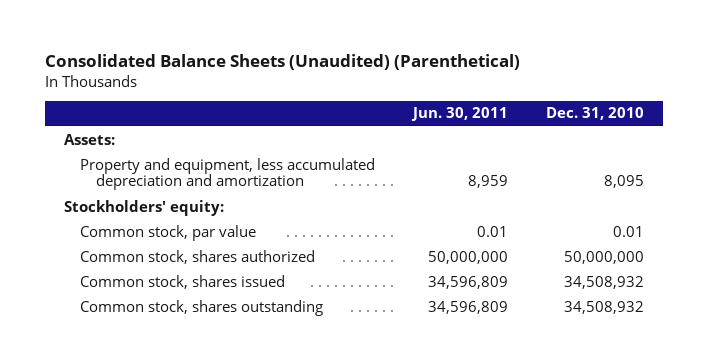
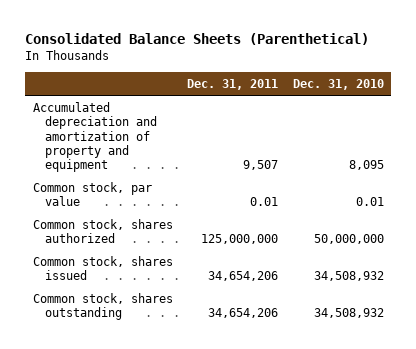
- Consolidated Balance Sheets (Unaudited) (Parenthetical)
+ Consolidated Balance Sheets (Parenthetical)
- | Jun. 30, 2011 | Dec. 31, 2010
+ | Dec. 31, 2011 | Dec. 31, 2010
- Assets:
- Property and equipment, less accumulated depreciation and amortization | 8,959 | 8,095
- Stockholders' equity:
+ Accumulated depreciation and amortization of property and equipment | 9,507 | 8,095

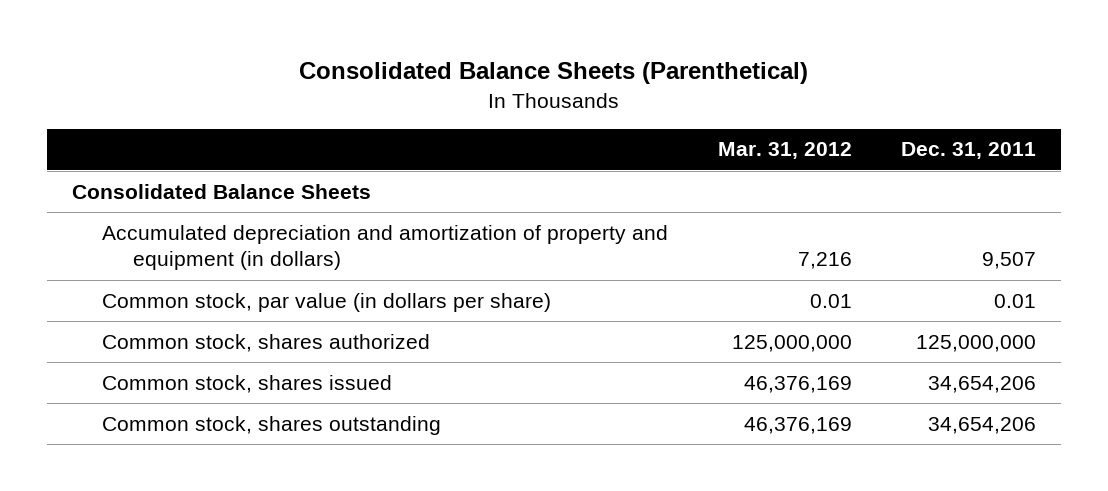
- | Dec. 31, 2011 | Dec. 31, 2010
+ | Mar. 31, 2012 | Dec. 31, 2011
- Accumulated depreciation and amortization of property and equipment | 9,507 | 8,095
- Common stock, par value | 0.01 | 0.01
+ Consolidated Balance Sheets
+ Accumulated depreciation and amortization of property and equipment (in dollars) | 7,216 | 9,507
+ Common stock, par value (in dollars per share) | 0.01 | 0.01

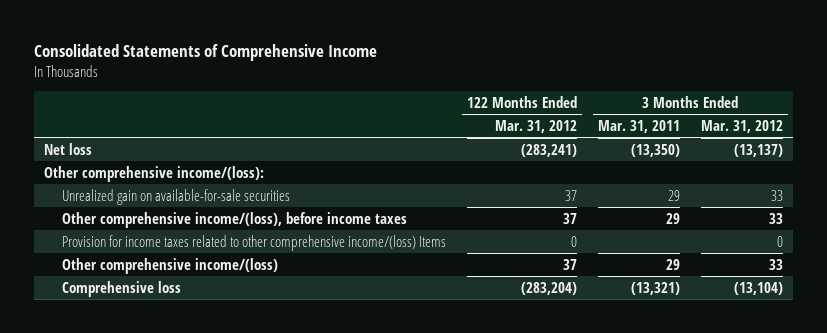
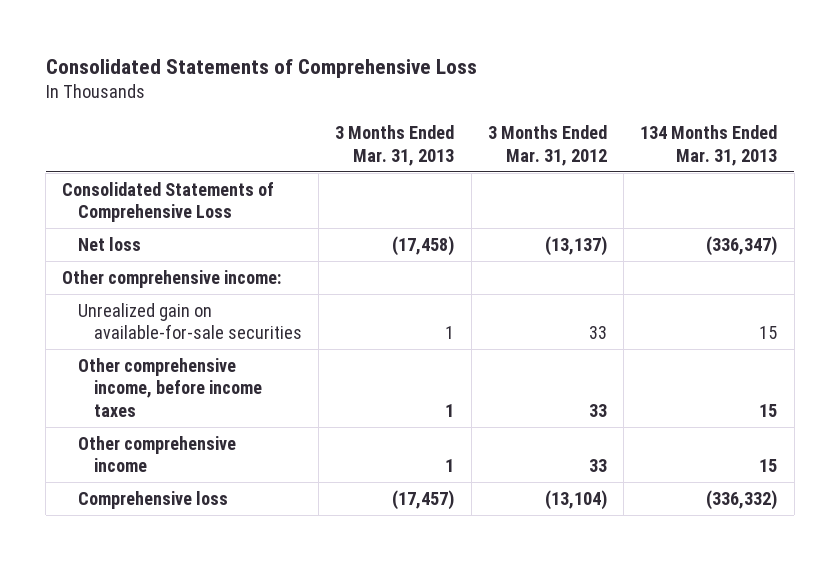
- Consolidated Statements of Comprehensive Income
+ Consolidated Statements of Comprehensive Loss
- | 122 Months Ended Mar. 31, 2012 | 3 Months Ended Mar. 31, 2011 | 3 Months Ended Mar. 31, 2012
+ | 3 Months Ended Mar. 31, 2013 | 3 Months Ended Mar. 31, 2012 | 134 Months Ended Mar. 31, 2013
+ Consolidated Statements of Comprehensive Loss
- Other comprehensive income/(loss):
+ Other comprehensive income:
- Other comprehensive income/(loss), before income taxes | 37 | 29 | 33
- Provision for income taxes related to other comprehensive income/(loss) Items | 0 | | 0
- Other comprehensive income/(loss) | 37 | 29 | 33
+ Other comprehensive income, before income taxes | 1 | 33 | 15
+ Other comprehensive income | 1 | 33 | 15

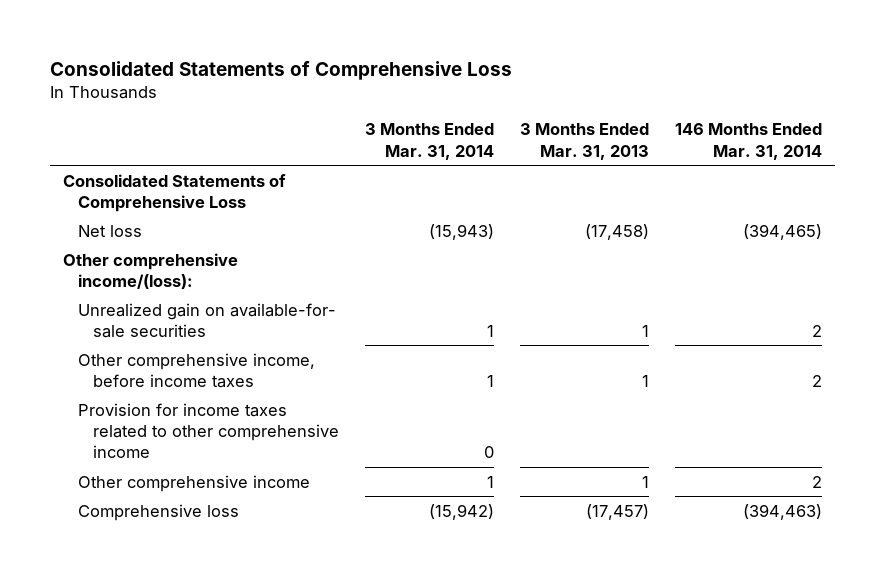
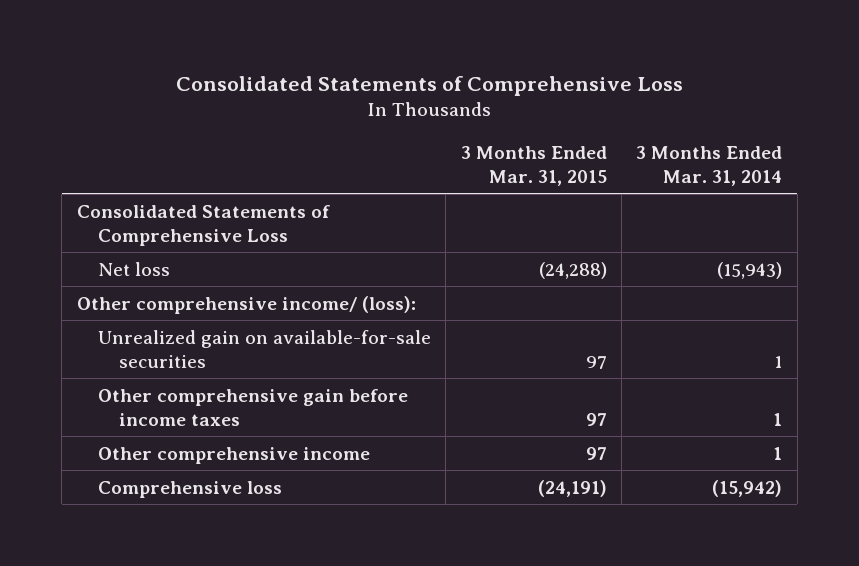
- | 3 Months Ended Mar. 31, 2014 | 3 Months Ended Mar. 31, 2013 | 146 Months Ended Mar. 31, 2014
+ | 3 Months Ended Mar. 31, 2015 | 3 Months Ended Mar. 31, 2014
- Other comprehensive income/(loss):
- Unrealized gain on available-for- sale securities | 1 | 1 | 2
- Other comprehensive income, before income taxes | 1 | 1 | 2
- Provision for income taxes related to other comprehensive income | 0 | |
+ Other comprehensive income/ (loss):
+ Unrealized gain on available-for-sale securities | 97 | 1
+ Other comprehensive gain before income taxes | 97 | 1

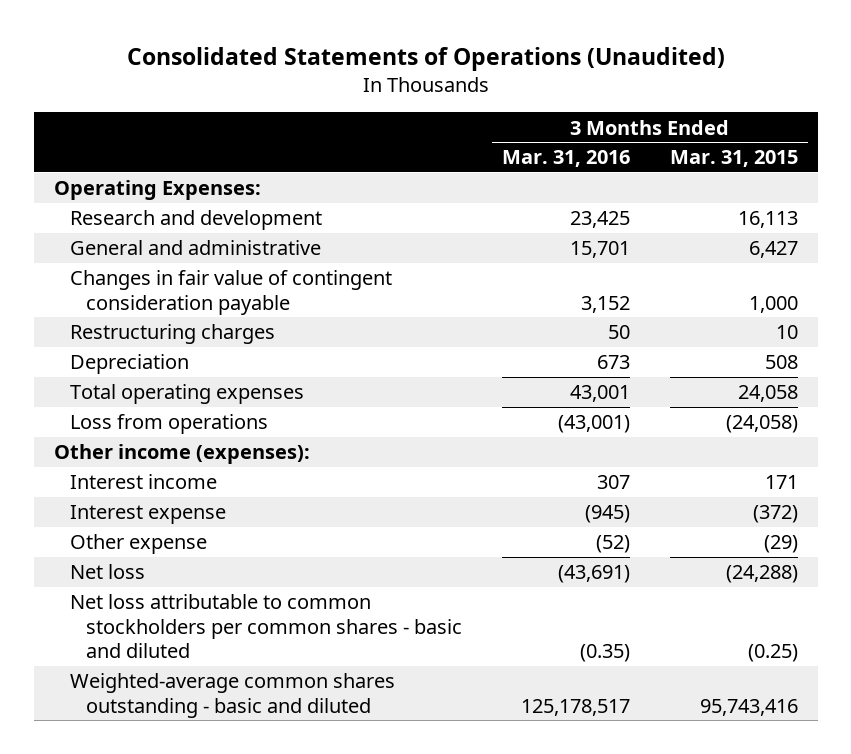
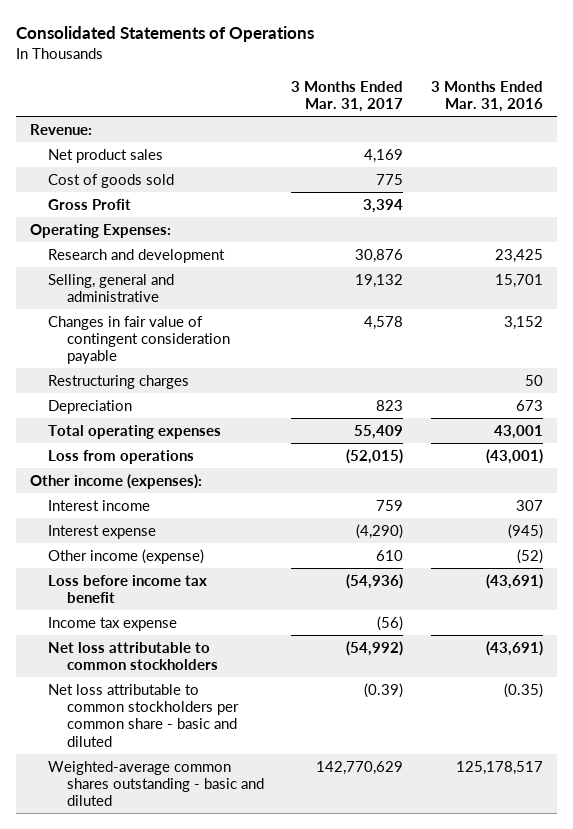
- Consolidated Statements of Operations (Unaudited)
+ Consolidated Statements of Operations
- | 3 Months Ended Mar. 31, 2016 | 3 Months Ended Mar. 31, 2015
+ | 3 Months Ended Mar. 31, 2017 | 3 Months Ended Mar. 31, 2016
+ Revenue:
+ Net product sales | 4,169 |
+ Cost of goods sold | 775 |
+ Gross Profit | 3,394 |
- General and administrative | 15,701 | 6,427
+ Selling, general and administrative | 19,132 | 15,701
- Other expense | (52) | (29)
- Net loss | (43,691) | (24,288)
- Net loss attributable to common stockholders per common shares - basic and diluted | (0.35) | (0.25)
+ Other income (expense) | 610 | (52)
+ Loss before income tax benefit | (54,936) | (43,691)
+ Income tax expense | (56) |
+ Net loss attributable to common stockholders | (54,992) | (43,691)
+ Net loss attributable to common stockholders per common share - basic and diluted | (0.39) | (0.35)

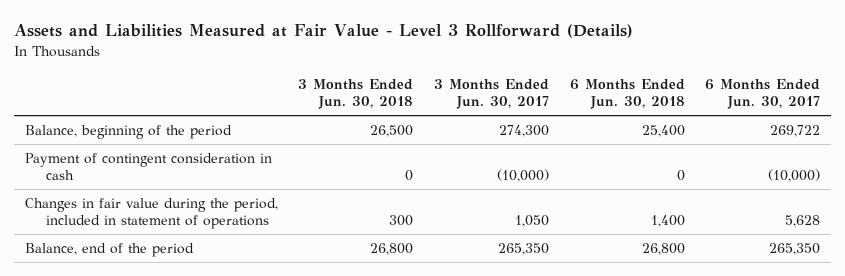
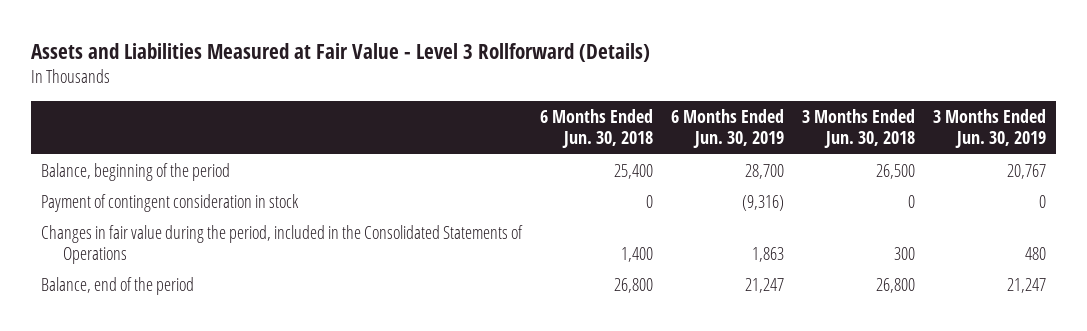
- | 3 Months Ended Jun. 30, 2018 | 3 Months Ended Jun. 30, 2017 | 6 Months Ended Jun. 30, 2018 | 6 Months Ended Jun. 30, 2017
+ | 6 Months Ended Jun. 30, 2018 | 6 Months Ended Jun. 30, 2019 | 3 Months Ended Jun. 30, 2018 | 3 Months Ended Jun. 30, 2019
- Payment of contingent consideration in cash | 0 | (10,000) | 0 | (10,000)
- Changes in fair value during the period, included in statement of operations | 300 | 1,050 | 1,400 | 5,628
+ Payment of contingent consideration in stock | 0 | (9,316) | 0 | 0
+ Changes in fair value during the period, included in the Consolidated Statements of Operations | 1,400 | 1,863 | 300 | 480

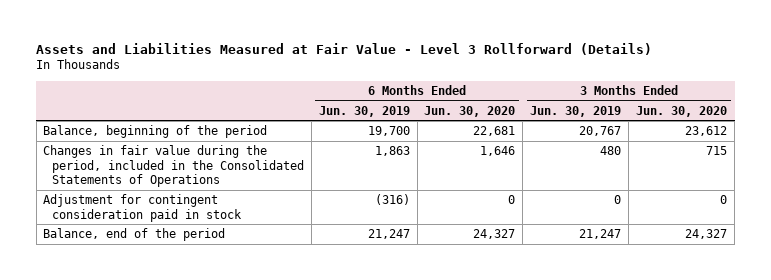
- | 6 Months Ended Jun. 30, 2018 | 6 Months Ended Jun. 30, 2019 | 3 Months Ended Jun. 30, 2018 | 3 Months Ended Jun. 30, 2019
+ | 6 Months Ended Jun. 30, 2019 | 6 Months Ended Jun. 30, 2020 | 3 Months Ended Jun. 30, 2019 | 3 Months Ended Jun. 30, 2020
- Balance, beginning of the period | 25,400 | 28,700 | 26,500 | 20,767
- Payment of contingent consideration in stock | 0 | (9,316) | 0 | 0
+ Balance, beginning of the period | 19,700 | 22,681 | 20,767 | 23,612
+ Adjustment for contingent consideration paid in stock | (316) | 0 | 0 | 0

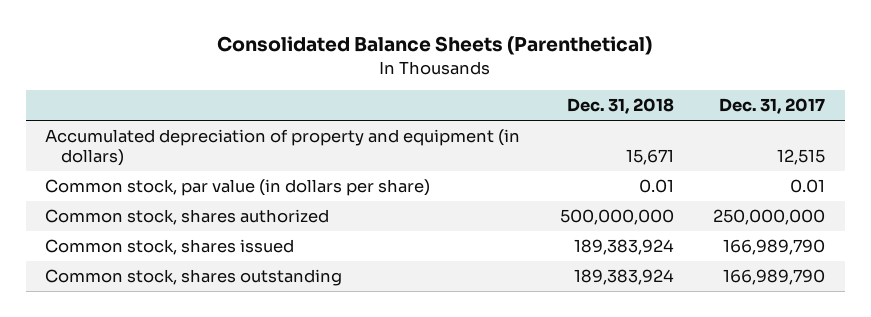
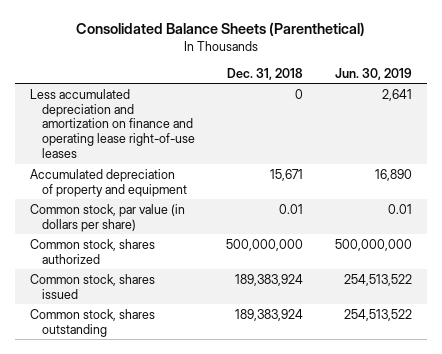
- | Dec. 31, 2018 | Dec. 31, 2017
+ | Dec. 31, 2018 | Jun. 30, 2019
- Accumulated depreciation of property and equipment (in dollars) | 15,671 | 12,515
+ Less accumulated depreciation and amortization on finance and operating lease right-of-use leases | 0 | 2,641
+ Accumulated depreciation of property and equipment | 15,671 | 16,890

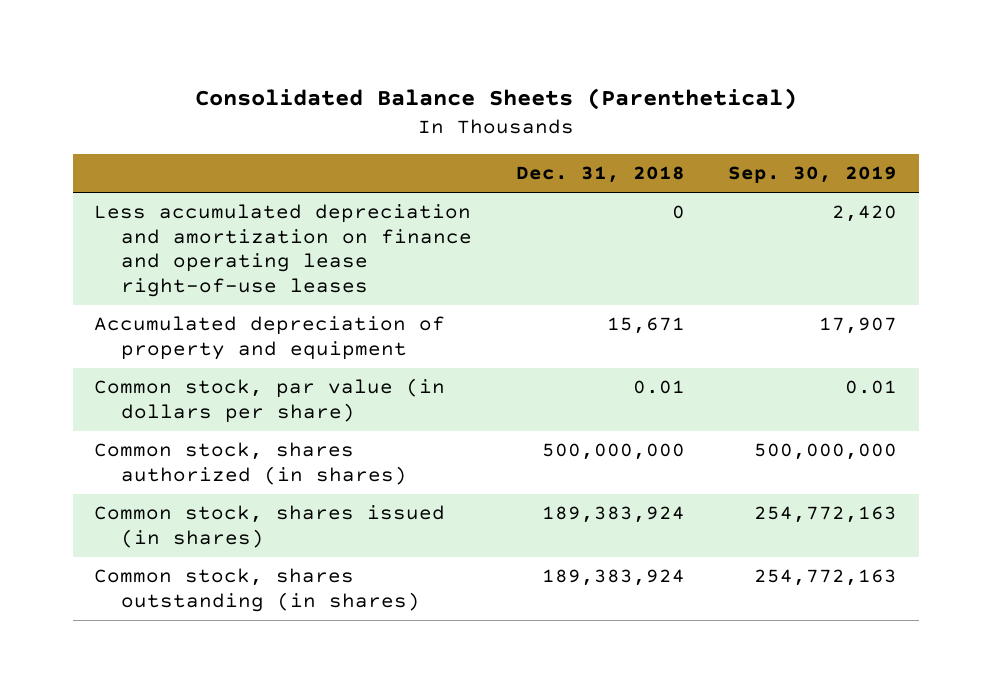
- | Dec. 31, 2018 | Jun. 30, 2019
+ | Dec. 31, 2018 | Sep. 30, 2019
- Common stock, shares authorized | 500,000,000 | 500,000,000
- Common stock, shares issued | 189,383,924 | 254,513,522
- Common stock, shares outstanding | 189,383,924 | 254,513,522
+ Common stock, shares authorized (in shares) | 500,000,000 | 500,000,000
+ Common stock, shares issued (in shares) | 189,383,924 | 254,772,163
+ Common stock, shares outstanding (in shares) | 189,383,924 | 254,772,163

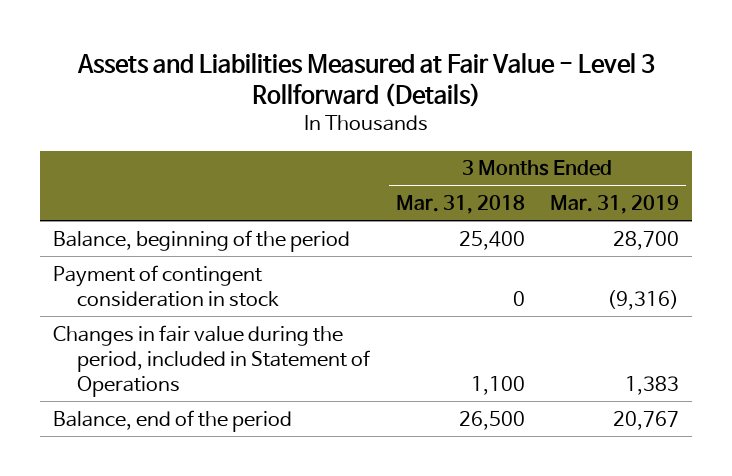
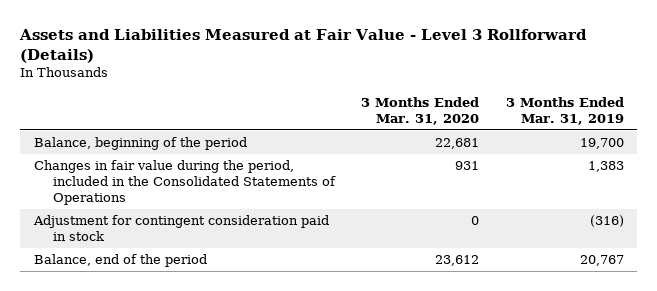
- | 3 Months Ended Mar. 31, 2018 | 3 Months Ended Mar. 31, 2019
+ | 3 Months Ended Mar. 31, 2020 | 3 Months Ended Mar. 31, 2019
- Balance, beginning of the period | 25,400 | 28,700
- Payment of contingent consideration in stock | 0 | (9,316)
- Changes in fair value during the period, included in Statement of Operations | 1,100 | 1,383
+ Balance, beginning of the period | 22,681 | 19,700
+ Changes in fair value during the period, included in the Consolidated Statements of Operations | 931 | 1,383
+ Adjustment for contingent consideration paid in stock | 0 | (316)

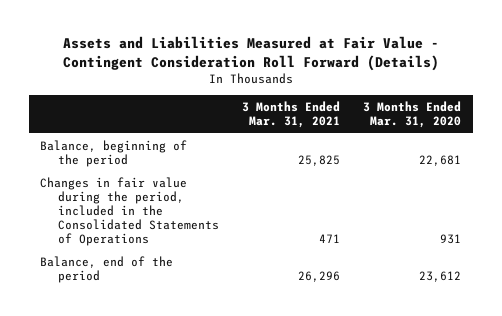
- Assets and Liabilities Measured at Fair Value - Level 3 Rollforward (Details)
+ Assets and Liabilities Measured at Fair Value - Contingent Consideration Roll Forward (Details)
- | 3 Months Ended Mar. 31, 2020 | 3 Months Ended Mar. 31, 2019
+ | 3 Months Ended Mar. 31, 2021 | 3 Months Ended Mar. 31, 2020
- Adjustment for contingent consideration paid in stock | 0 | (316)

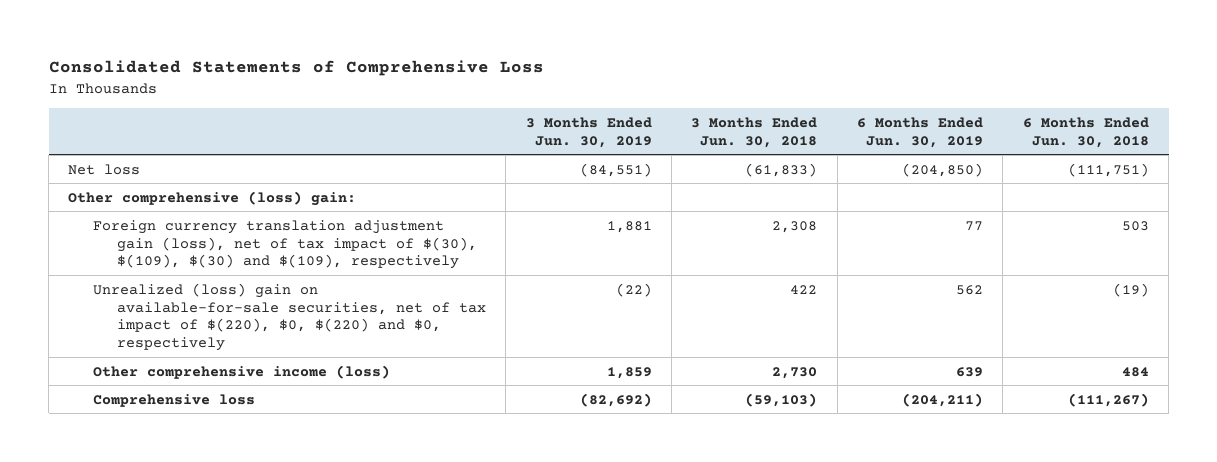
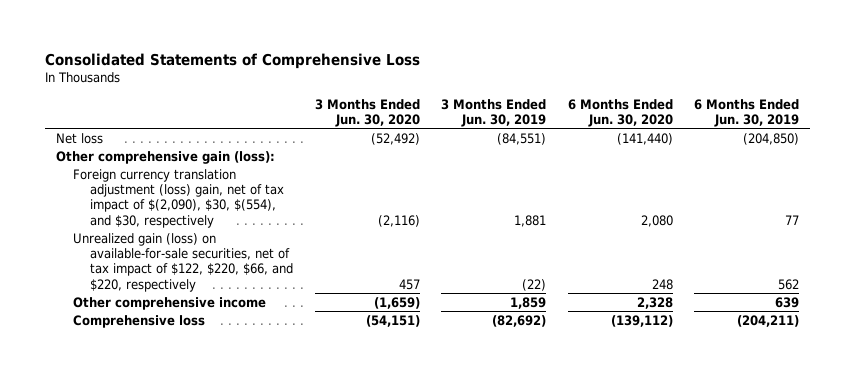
- | 3 Months Ended Jun. 30, 2019 | 3 Months Ended Jun. 30, 2018 | 6 Months Ended Jun. 30, 2019 | 6 Months Ended Jun. 30, 2018
+ | 3 Months Ended Jun. 30, 2020 | 3 Months Ended Jun. 30, 2019 | 6 Months Ended Jun. 30, 2020 | 6 Months Ended Jun. 30, 2019
- Other comprehensive (loss) gain:
- Foreign currency translation adjustment gain (loss), net of tax impact of $(30), $(109), $(30) and $(109), respectively | 1,881 | 2,308 | 77 | 503
- Unrealized (loss) gain on available-for-sale securities, net of tax impact of $(220), $0, $(220) and $0, respectively | (22) | 422 | 562 | (19)
- Other comprehensive income (loss) | 1,859 | 2,730 | 639 | 484
+ Other comprehensive gain (loss):
+ Foreign currency translation adjustment (loss) gain, net of tax impact of $(2,090), $30, $(554), and $30, respectively | (2,116) | 1,881 | 2,080 | 77
+ Unrealized gain (loss) on available-for-sale securities, net of tax impact of $122, $220, $66, and $220, respectively | 457 | (22) | 248 | 562
+ Other comprehensive income | (1,659) | 1,859 | 2,328 | 639

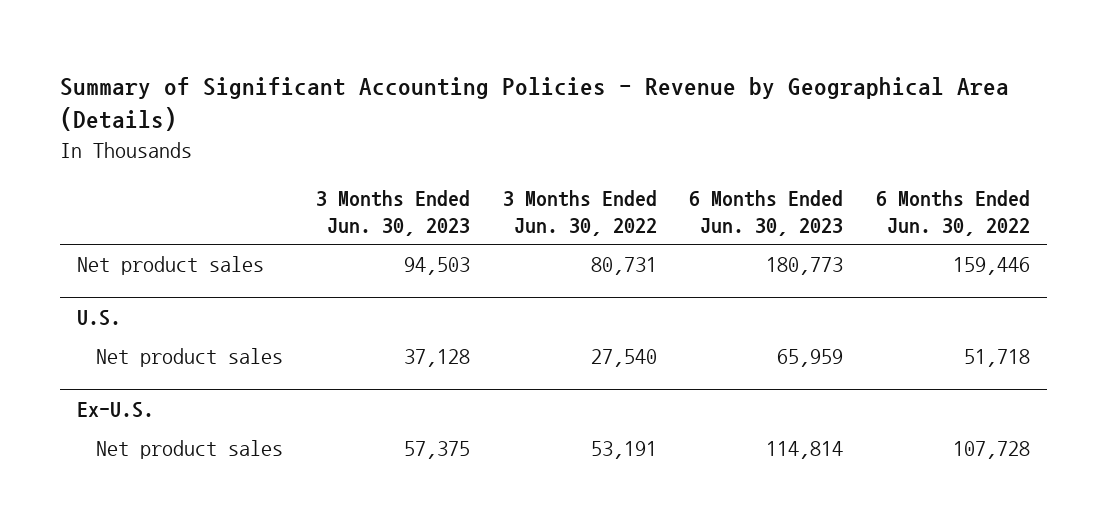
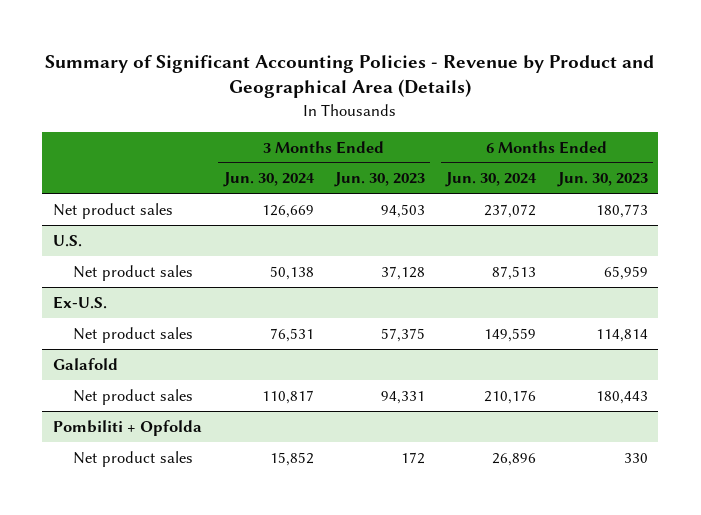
- Summary of Significant Accounting Policies - Revenue by Geographical Area (Details)
+ Summary of Significant Accounting Policies - Revenue by Product and Geographical Area (Details)
- | 3 Months Ended Jun. 30, 2023 | 3 Months Ended Jun. 30, 2022 | 6 Months Ended Jun. 30, 2023 | 6 Months Ended Jun. 30, 2022
+ | 3 Months Ended Jun. 30, 2024 | 3 Months Ended Jun. 30, 2023 | 6 Months Ended Jun. 30, 2024 | 6 Months Ended Jun. 30, 2023
+ Galafold
+ Net product sales | 110,817 | 94,331 | 210,176 | 180,443
+ Pombiliti + Opfolda
+ Net product sales | 15,852 | 172 | 26,896 | 330

